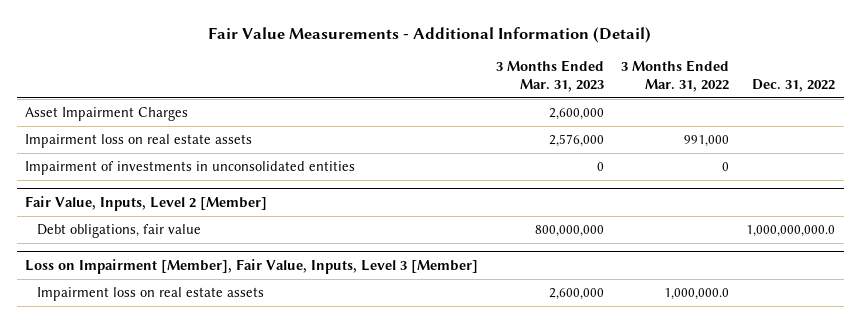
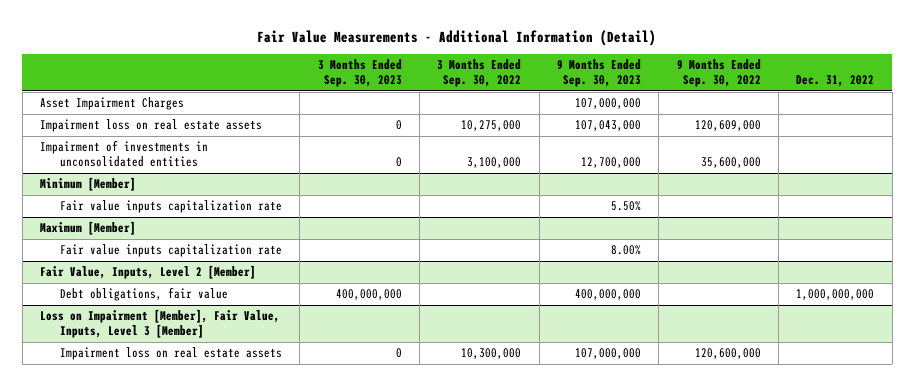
- | 3 Months Ended Mar. 31, 2023 | 3 Months Ended Mar. 31, 2022 | Dec. 31, 2022
+ | 3 Months Ended Sep. 30, 2023 | 3 Months Ended Sep. 30, 2022 | 9 Months Ended Sep. 30, 2023 | 9 Months Ended Sep. 30, 2022 | Dec. 31, 2022
+ Minimum [Member]
+ Fair value inputs capitalization rate | | | 5.50% | |
+ Maximum [Member]
+ Fair value inputs capitalization rate | | | 8.00% | |
@ Fair Value, Inputs, Level 2 [Member]
- Debt obligations, fair value | 800,000,000 | | 1,000,000,000.0
+ Debt obligations, fair value | 400,000,000 | | 400,000,000 | | 1,000,000,000

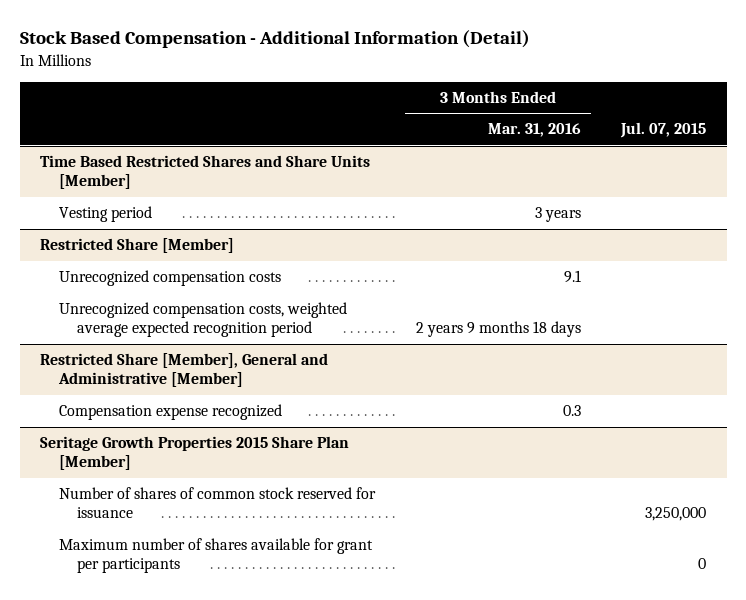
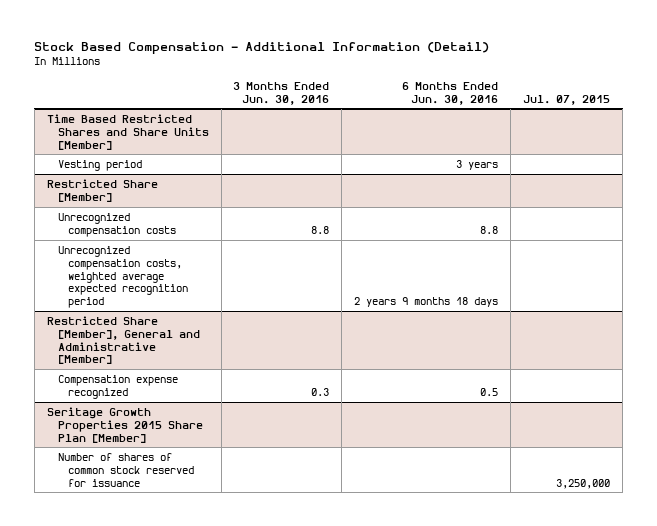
- | 3 Months Ended Mar. 31, 2016 | Jul. 07, 2015
+ | 3 Months Ended Jun. 30, 2016 | 6 Months Ended Jun. 30, 2016 | Jul. 07, 2015
@ Seritage Growth Properties 2015 Share Plan [Member]
- Maximum number of shares available for grant per participants | | 0

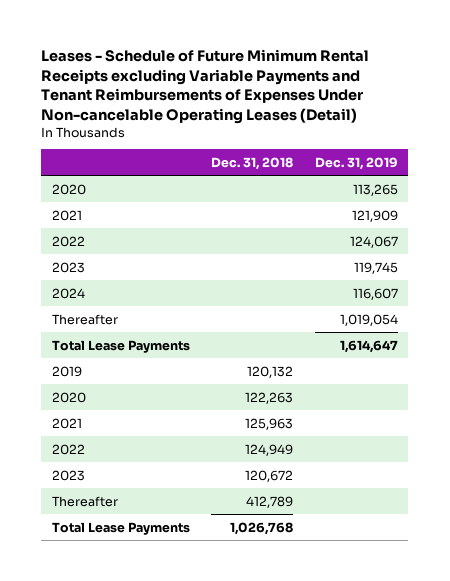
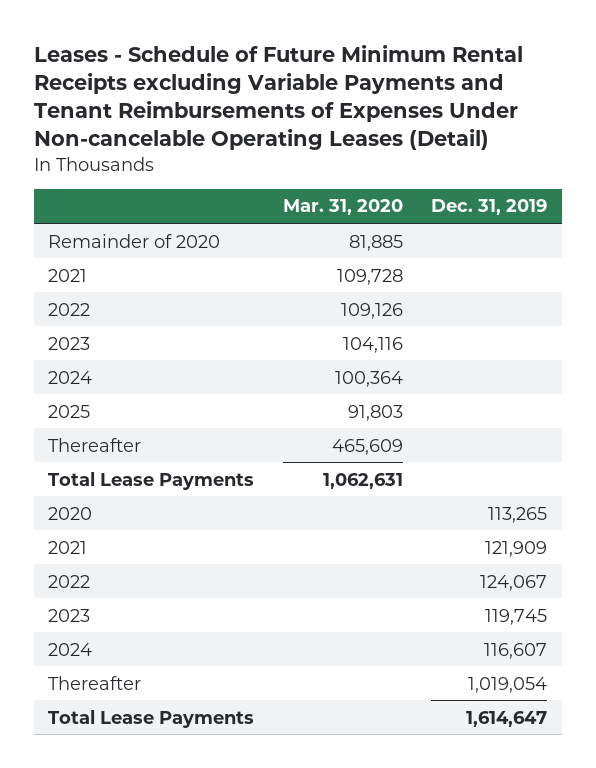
- | Dec. 31, 2018 | Dec. 31, 2019
+ | Mar. 31, 2020 | Dec. 31, 2019
+ Remainder of 2020 | 81,885 |
moved up: 2021 | 109,728 |
moved up: 2022 | 109,126 |
moved up: 2023 | 104,116 |
+ 2024 | 100,364 |
+ 2025 | 91,803 |
moved up: Thereafter | 465,609 |
moved up: Total Lease Payments | 1,062,631 |
- 2019 | 120,132 |
- 2020 | 122,263 |

